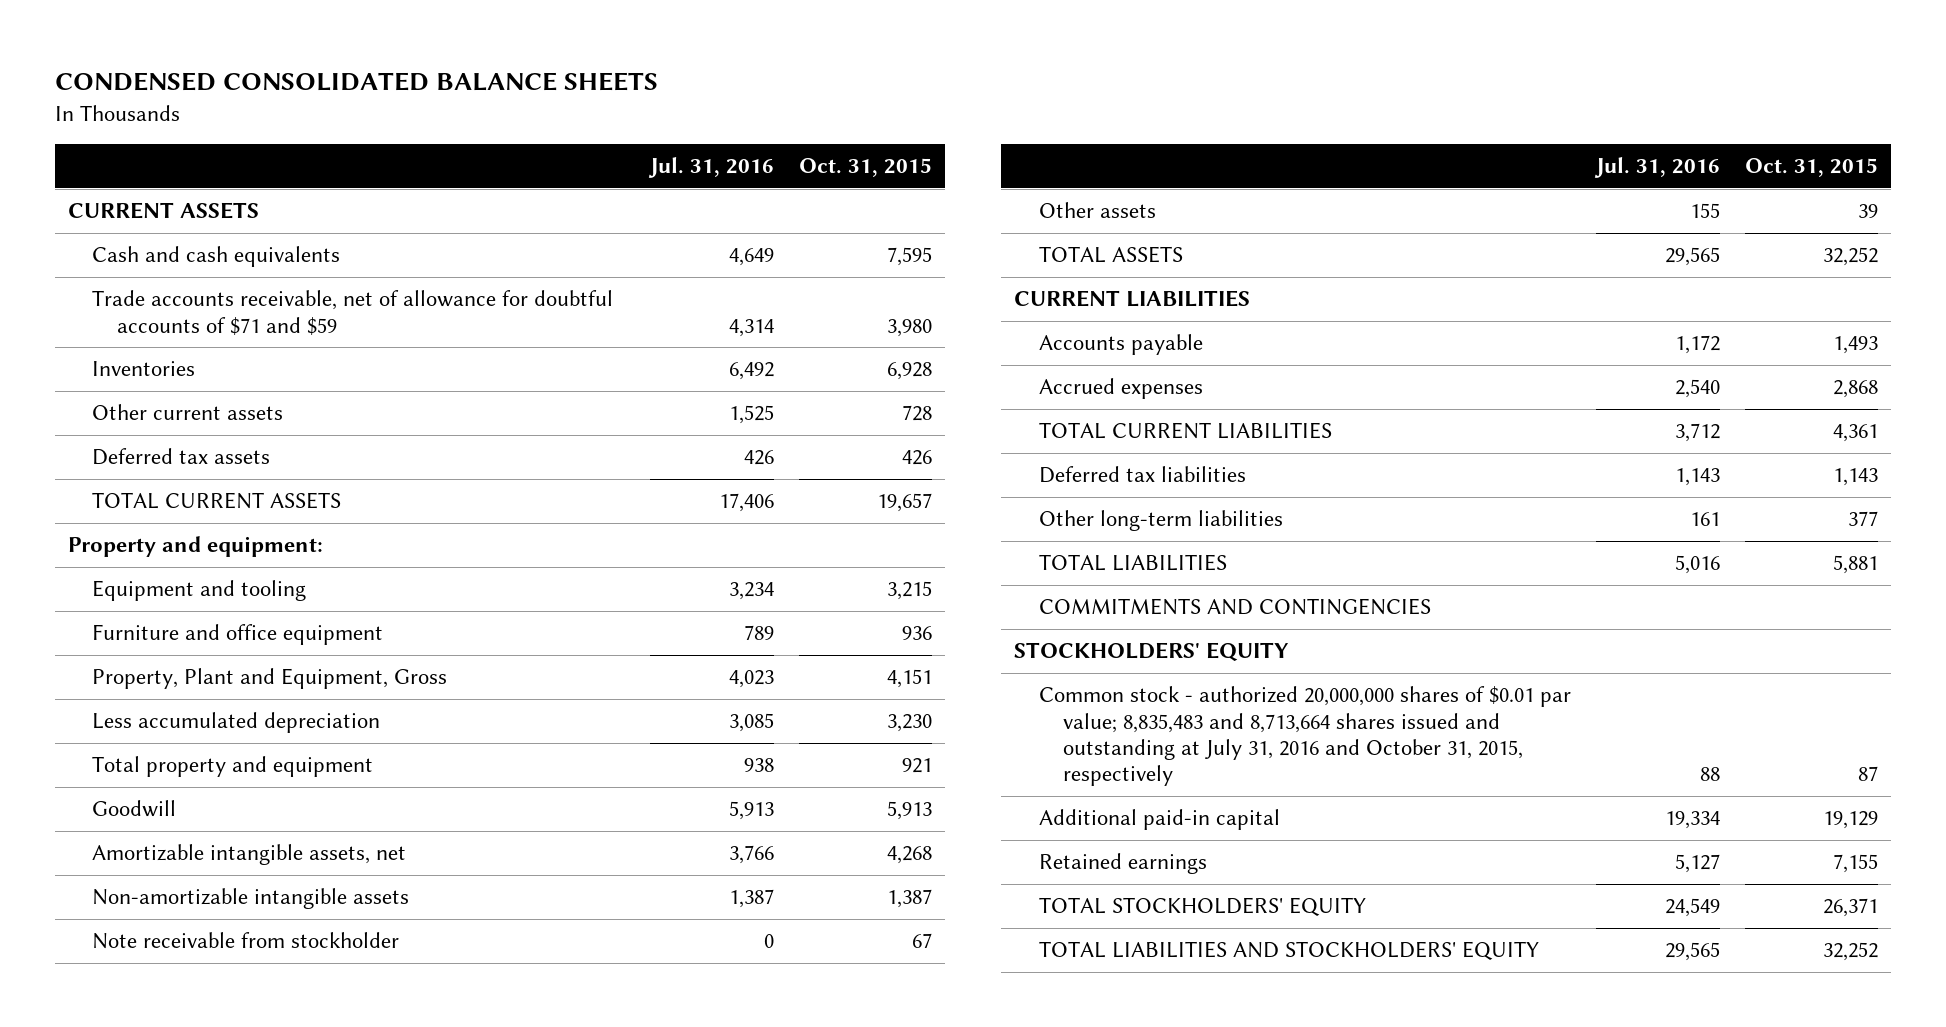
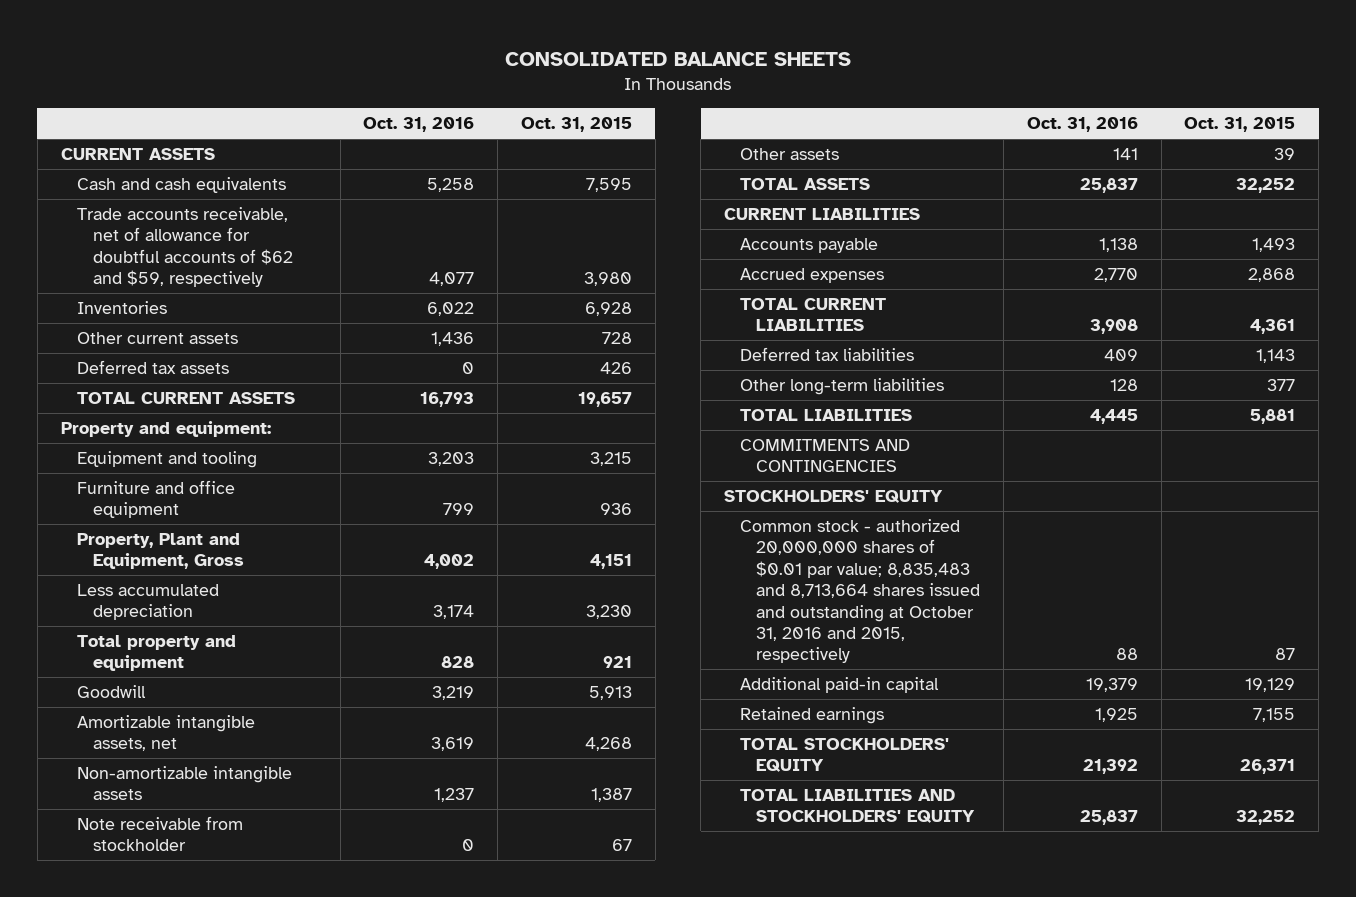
- CONDENSED CONSOLIDATED BALANCE SHEETS
+ CONSOLIDATED BALANCE SHEETS
- | Jul. 31, 2016 | Oct. 31, 2015
+ | Oct. 31, 2016 | Oct. 31, 2015
- Trade accounts receivable, net of allowance for doubtful accounts of $71 and $59 | 4,314 | 3,980
+ Trade accounts receivable, net of allowance for doubtful accounts of $62 and $59, respectively | 4,077 | 3,980
- Common stock - authorized 20,000,000 shares of $0.01 par value; 8,835,483 and 8,713,664 shares issued and outstanding at July 31, 2016 and October 31, 2015, respectively | 88 | 87
+ Common stock - authorized 20,000,000 shares of $0.01 par value; 8,835,483 and 8,713,664 shares issued and outstanding at October 31, 2016 and 2015, respectively | 88 | 87

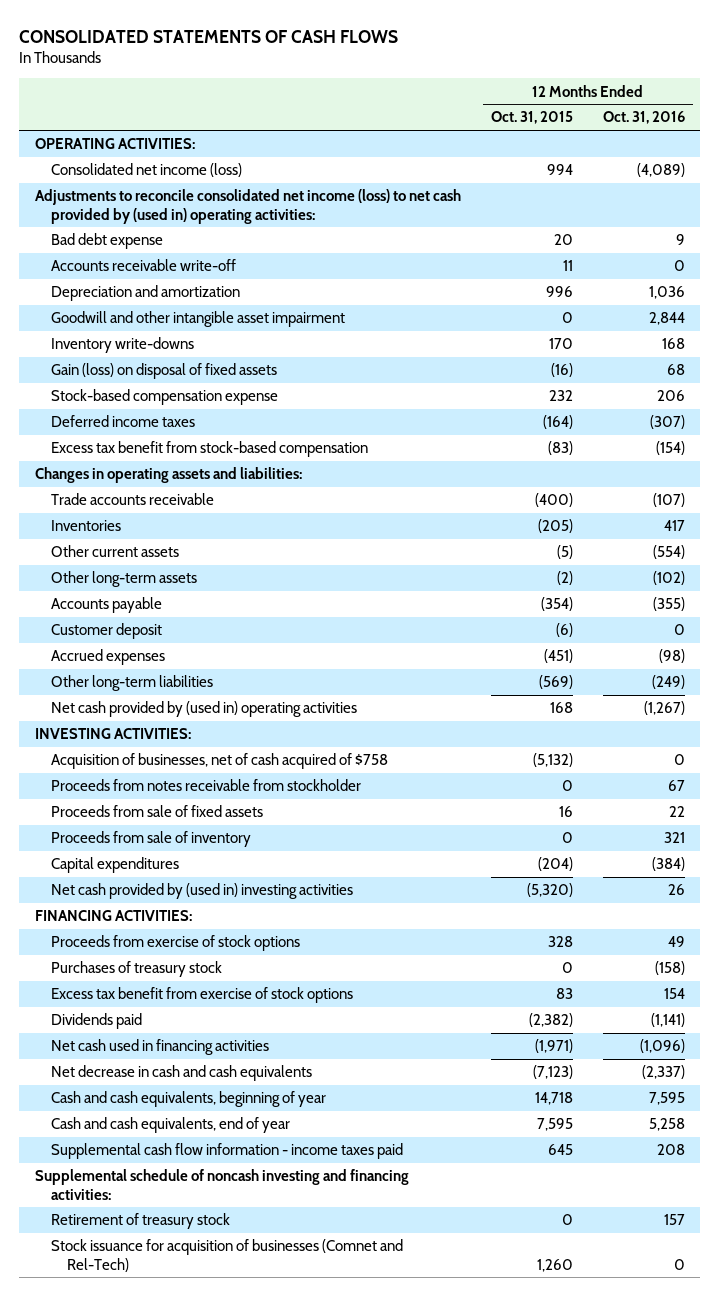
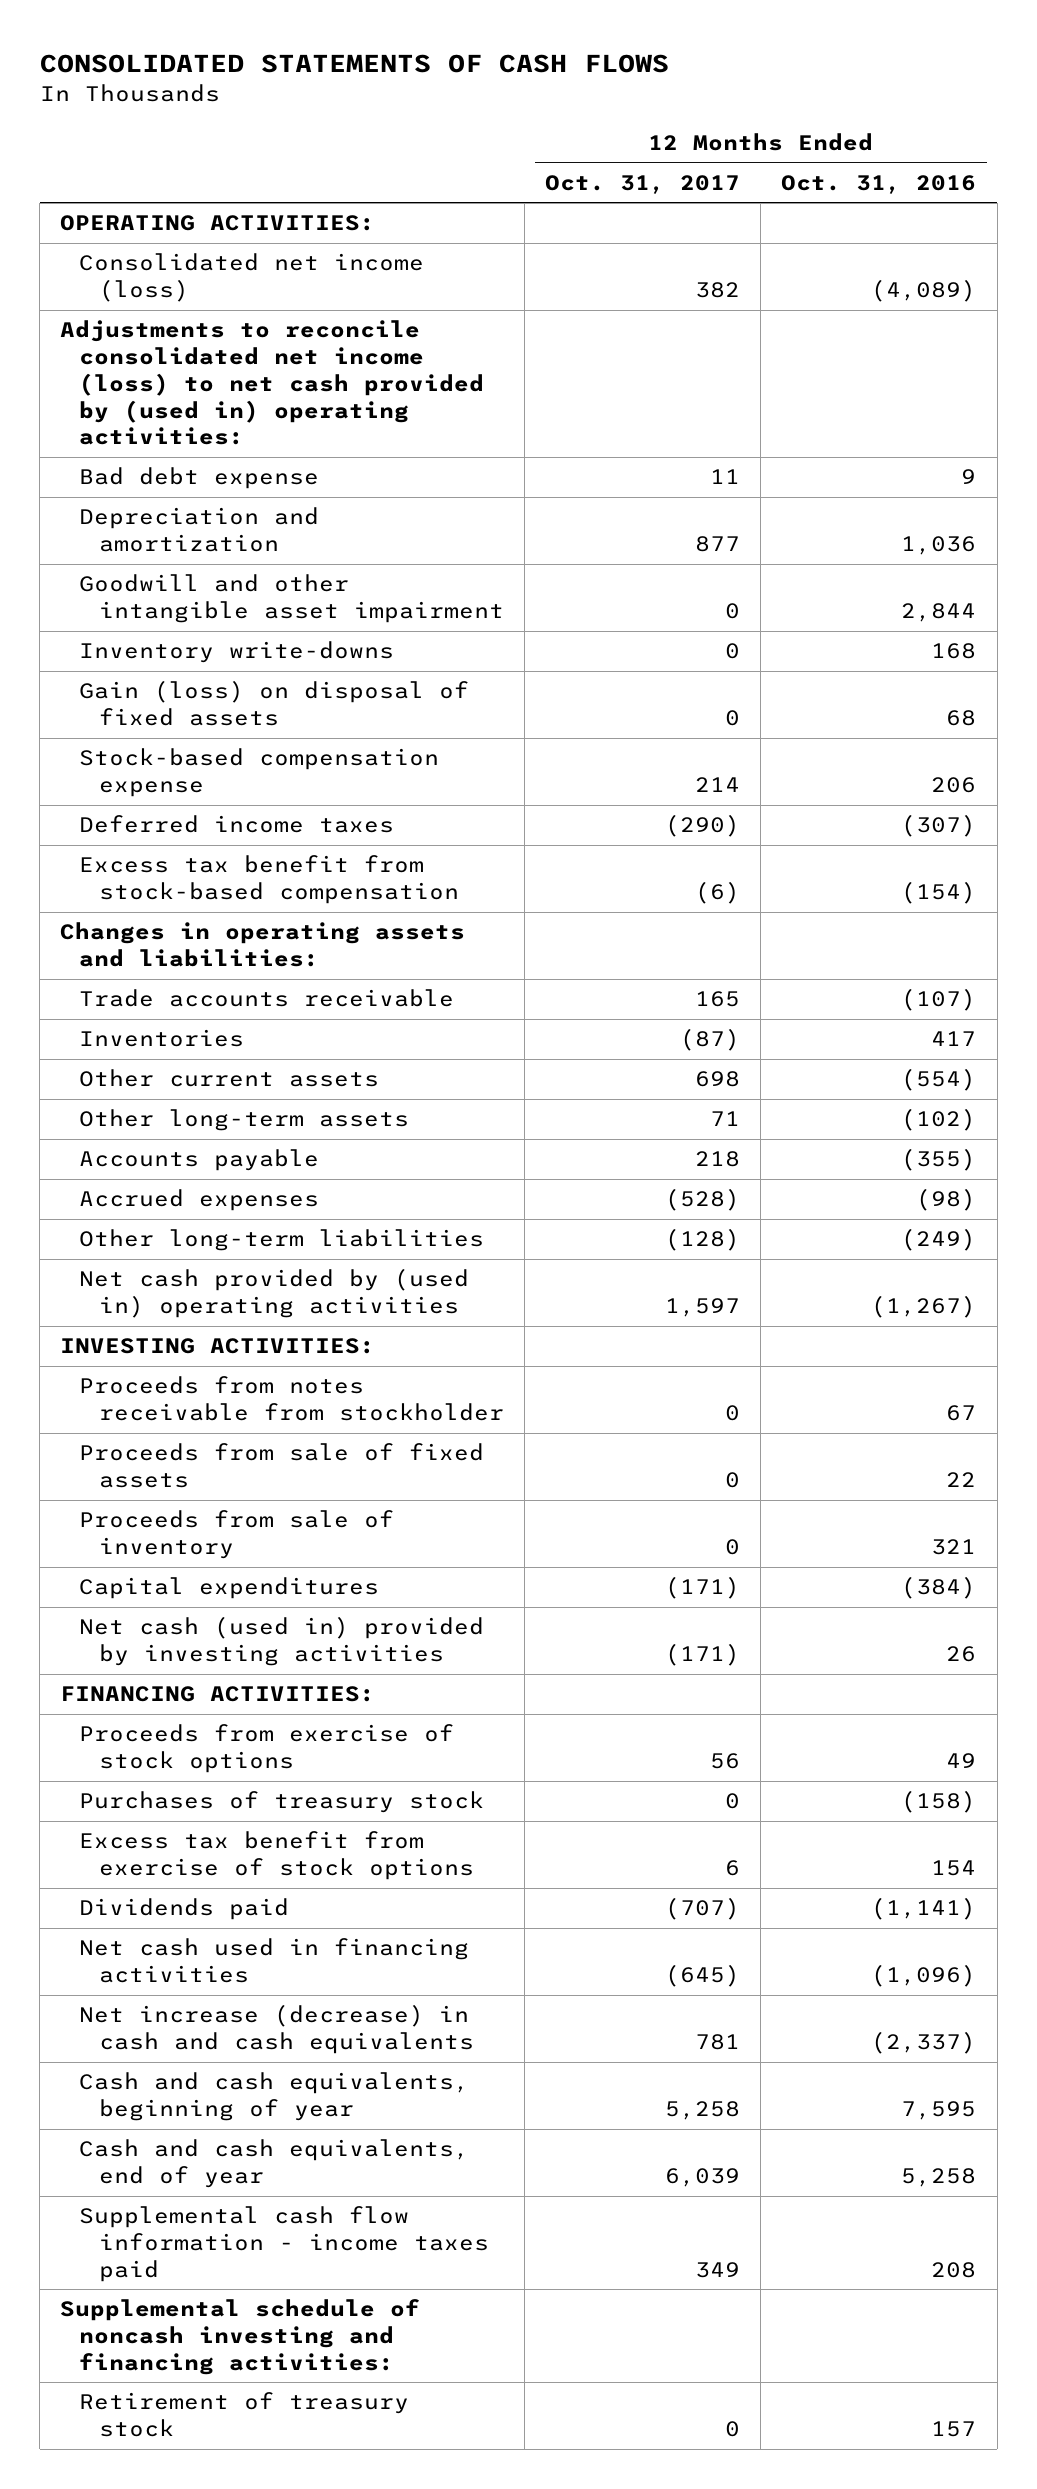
- | 12 Months Ended Oct. 31, 2015 | 12 Months Ended Oct. 31, 2016
+ | 12 Months Ended Oct. 31, 2017 | 12 Months Ended Oct. 31, 2016
- Accounts receivable write-off | 11 | 0
- Customer deposit | (6) | 0
- Acquisition of businesses, net of cash acquired of $758 | (5,132) | 0
- Net cash provided by (used in) investing activities | (5,320) | 26
+ Net cash (used in) provided by investing activities | (171) | 26
- Net decrease in cash and cash equivalents | (7,123) | (2,337)
+ Net increase (decrease) in cash and cash equivalents | 781 | (2,337)
- Stock issuance for acquisition of businesses (Comnet and Rel-Tech) | 1,260 | 0

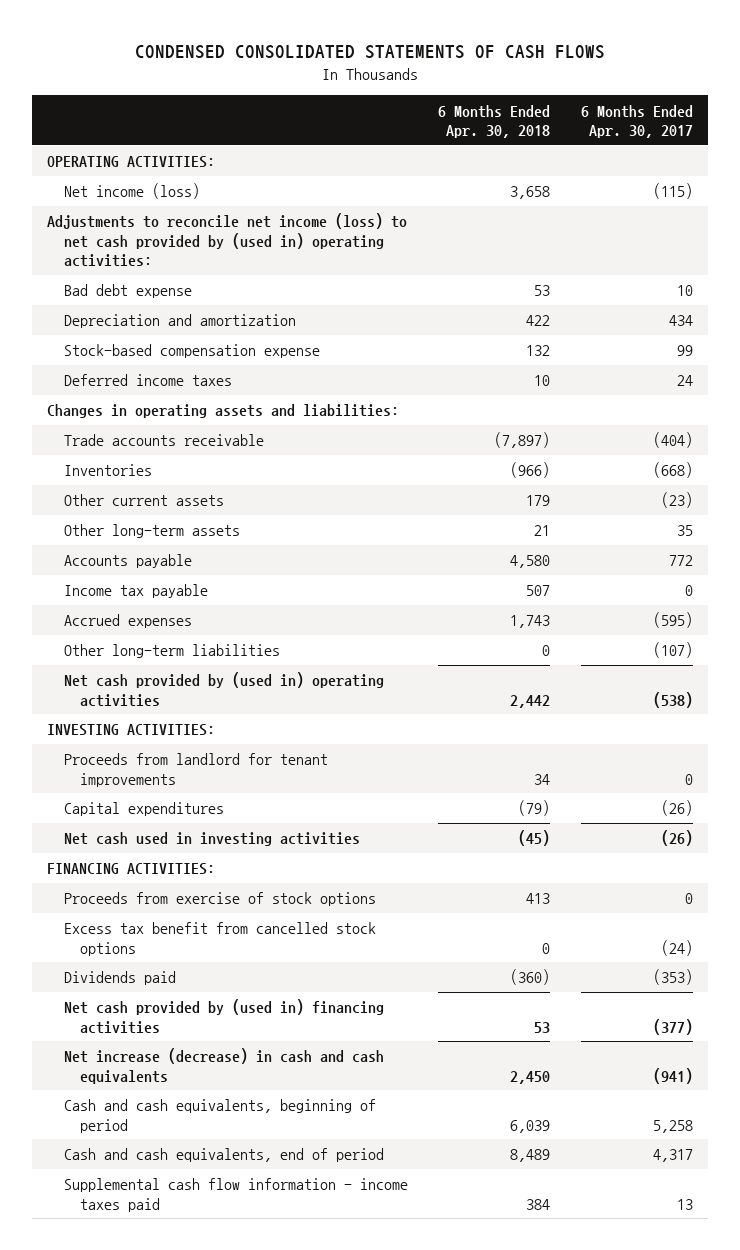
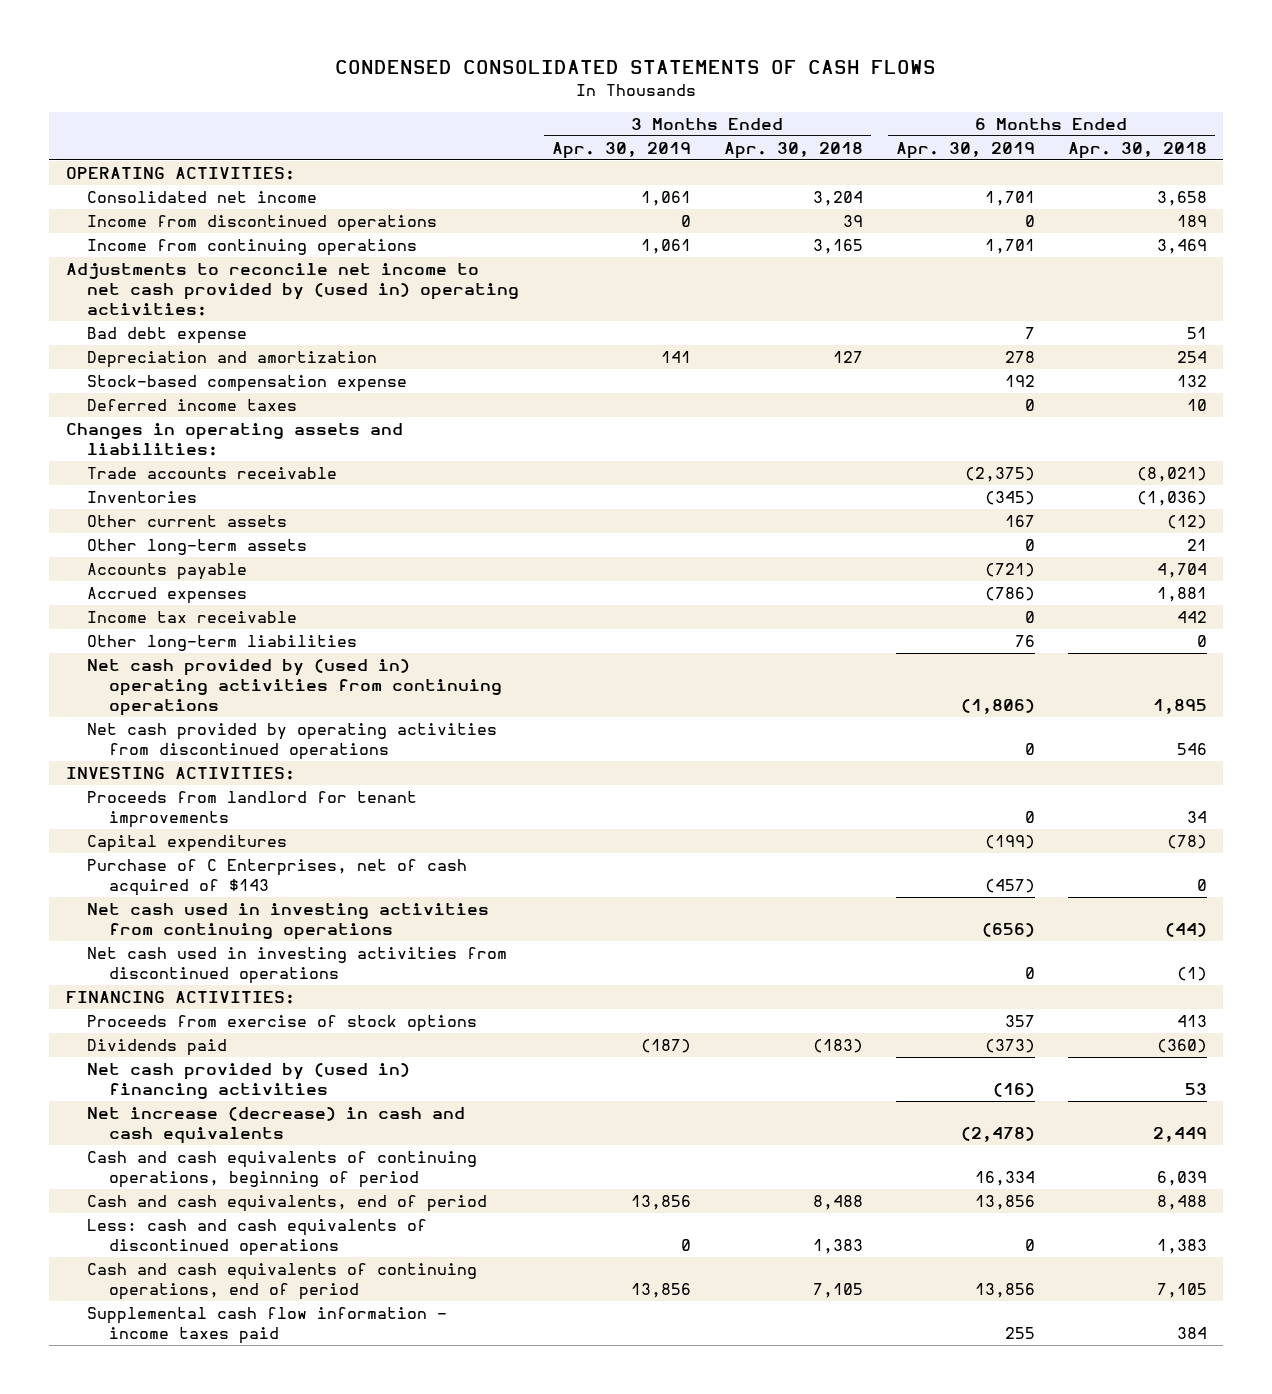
- | 6 Months Ended Apr. 30, 2018 | 6 Months Ended Apr. 30, 2017
+ | 3 Months Ended Apr. 30, 2019 | 3 Months Ended Apr. 30, 2018 | 6 Months Ended Apr. 30, 2019 | 6 Months Ended Apr. 30, 2018
- Net income (loss) | 3,658 | (115)
- Adjustments to reconcile net income (loss) to net cash provided by (used in) operating activities:
- Bad debt expense | 53 | 10
- Depreciation and amortization | 422 | 434
+ Consolidated net income | 1,061 | 3,204 | 1,701 | 3,658
+ Income from discontinued operations | 0 | 39 | 0 | 189
+ Income from continuing operations | 1,061 | 3,165 | 1,701 | 3,469
+ Adjustments to reconcile net income to net cash provided by (used in) operating activities:
+ Bad debt expense | | | 7 | 51
+ Depreciation and amortization | 141 | 127 | 278 | 254
- Trade accounts receivable | (7,897) | (404)
- Inventories | (966) | (668)
- Other current assets | 179 | (23)
+ Trade accounts receivable | | | (2,375) | (8,021)
+ Inventories | | | (345) | (1,036)
+ Other current assets | | | 167 | (12)
- Accounts payable | 4,580 | 772
- Income tax payable | 507 | 0
- Accrued expenses | 1,743 | (595)
+ Accounts payable | | | (721) | 4,704
+ Accrued expenses | | | (786) | 1,881
+ Income tax receivable | | | 0 | 442
- Net cash provided by (used in) operating activities | 2,442 | (538)
+ Net cash provided by (used in) operating activities from continuing operations | | | (1,806) | 1,895
+ Net cash provided by operating activities from discontinued operations | | | 0 | 546
- Capital expenditures | (79) | (26)
- Net cash used in investing activities | (45) | (26)
+ Capital expenditures | | | (199) | (78)
+ Purchase of C Enterprises, net of cash acquired of $143 | | | (457) | 0
+ Net cash used in investing activities from continuing operations | | | (656) | (44)
+ Net cash used in investing activities from discontinued operations | | | 0 | (1)
- Excess tax benefit from cancelled stock options | 0 | (24)
- Net increase (decrease) in cash and cash equivalents | 2,450 | (941)
- Cash and cash equivalents, beginning of period | 6,039 | 5,258
- Cash and cash equivalents, end of period | 8,489 | 4,317
+ Net increase (decrease) in cash and cash equivalents | | | (2,478) | 2,449
+ Cash and cash equivalents of continuing operations, beginning of period | | | 16,334 | 6,039
+ Cash and cash equivalents, end of period | 13,856 | 8,488 | 13,856 | 8,488
+ Less: cash and cash equivalents of discontinued operations | 0 | 1,383 | 0 | 1,383
+ Cash and cash equivalents of continuing operations, end of period | 13,856 | 7,105 | 13,856 | 7,105

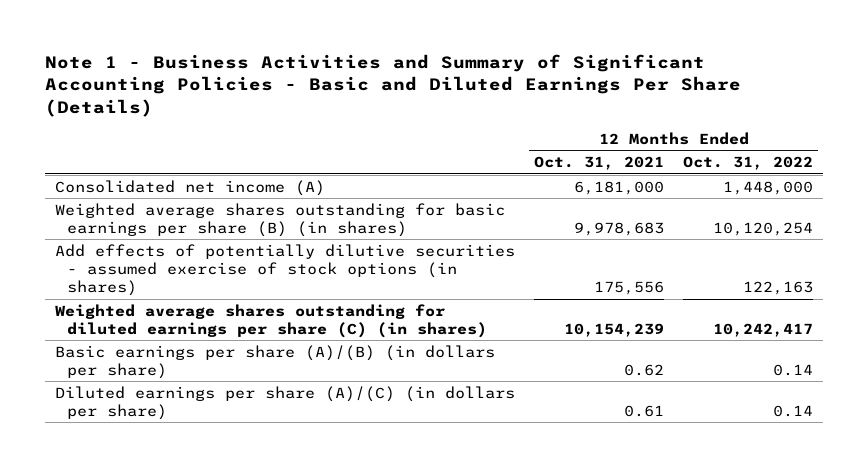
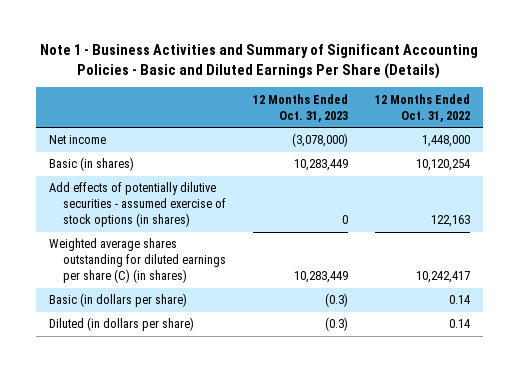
- | 12 Months Ended Oct. 31, 2021 | 12 Months Ended Oct. 31, 2022
+ | 12 Months Ended Oct. 31, 2023 | 12 Months Ended Oct. 31, 2022
- Consolidated net income (A) | 6,181,000 | 1,448,000
- Weighted average shares outstanding for basic earnings per share (B) (in shares) | 9,978,683 | 10,120,254
+ Net income | (3,078,000) | 1,448,000
+ Basic (in shares) | 10,283,449 | 10,120,254
- Basic earnings per share (A)/(B) (in dollars per share) | 0.62 | 0.14
- Diluted earnings per share (A)/(C) (in dollars per share) | 0.61 | 0.14
+ Basic (in dollars per share) | (0.3) | 0.14
+ Diluted (in dollars per share) | (0.3) | 0.14

